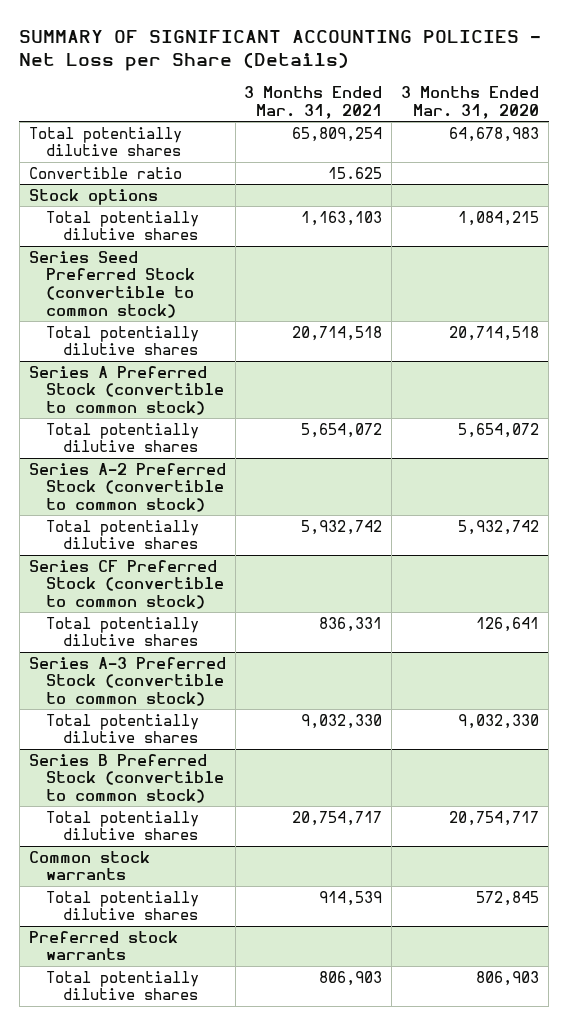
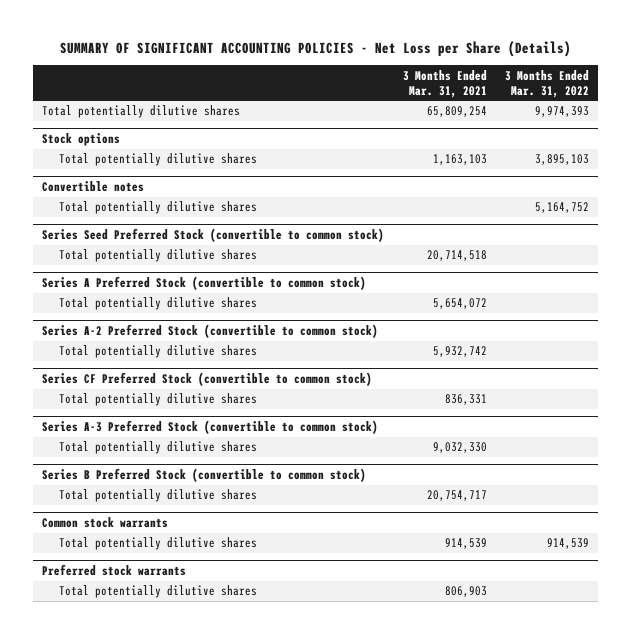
- | 3 Months Ended Mar. 31, 2021 | 3 Months Ended Mar. 31, 2020
+ | 3 Months Ended Mar. 31, 2021 | 3 Months Ended Mar. 31, 2022
- Convertible ratio | 15.625 |
+ Convertible notes
+ Total potentially dilutive shares | | 5,164,752

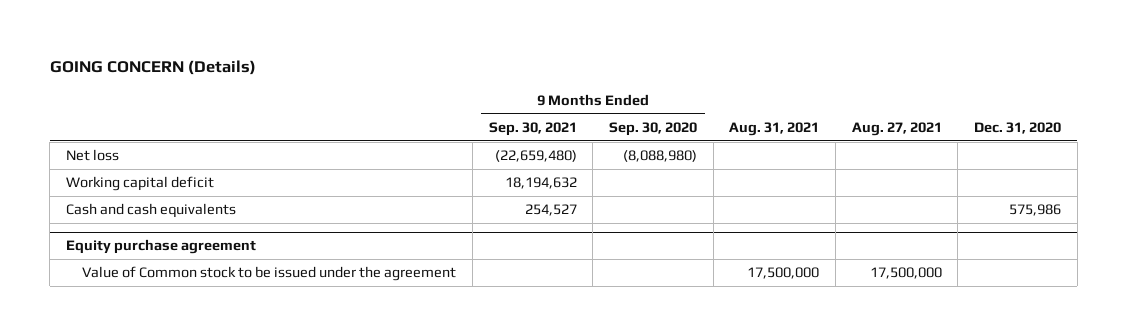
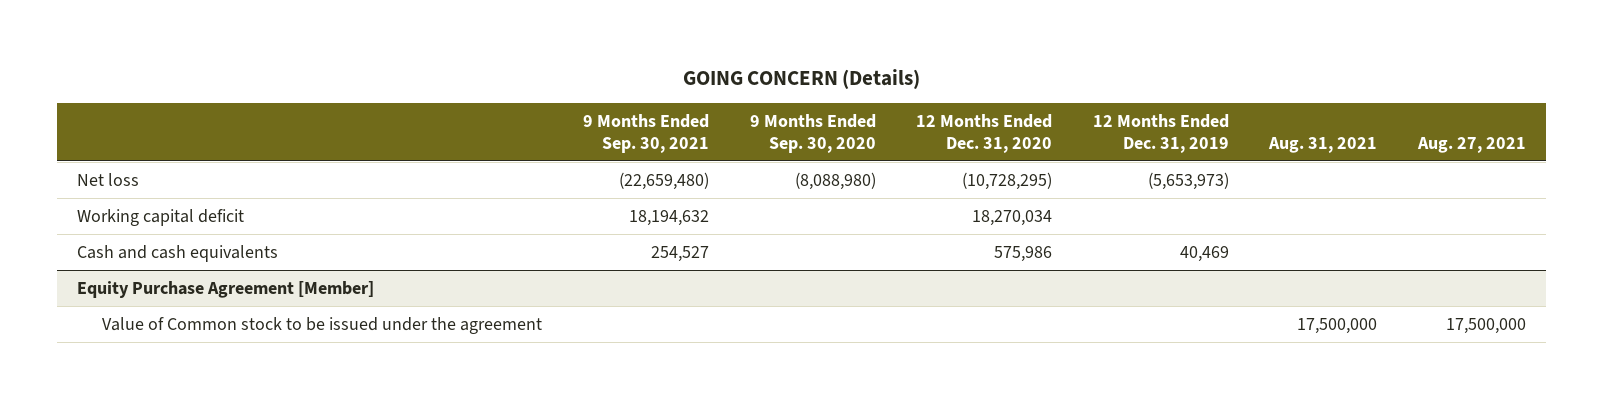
- | 9 Months Ended Sep. 30, 2021 | 9 Months Ended Sep. 30, 2020 | Aug. 31, 2021 | Aug. 27, 2021 | Dec. 31, 2020
+ | 9 Months Ended Sep. 30, 2021 | 9 Months Ended Sep. 30, 2020 | 12 Months Ended Dec. 31, 2020 | 12 Months Ended Dec. 31, 2019 | Aug. 31, 2021 | Aug. 27, 2021
- Equity purchase agreement
+ Equity Purchase Agreement [Member]

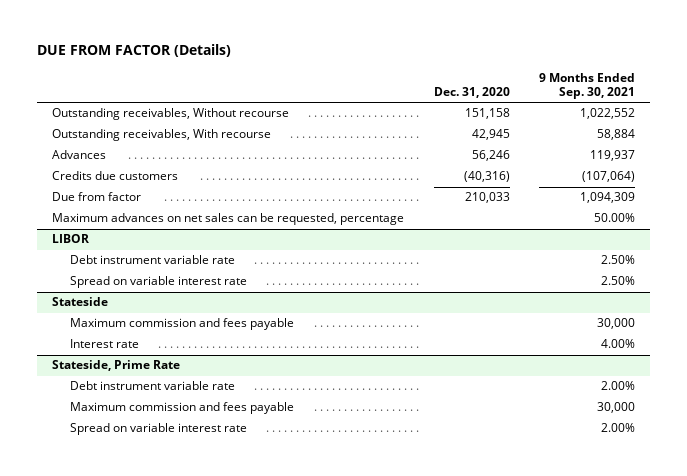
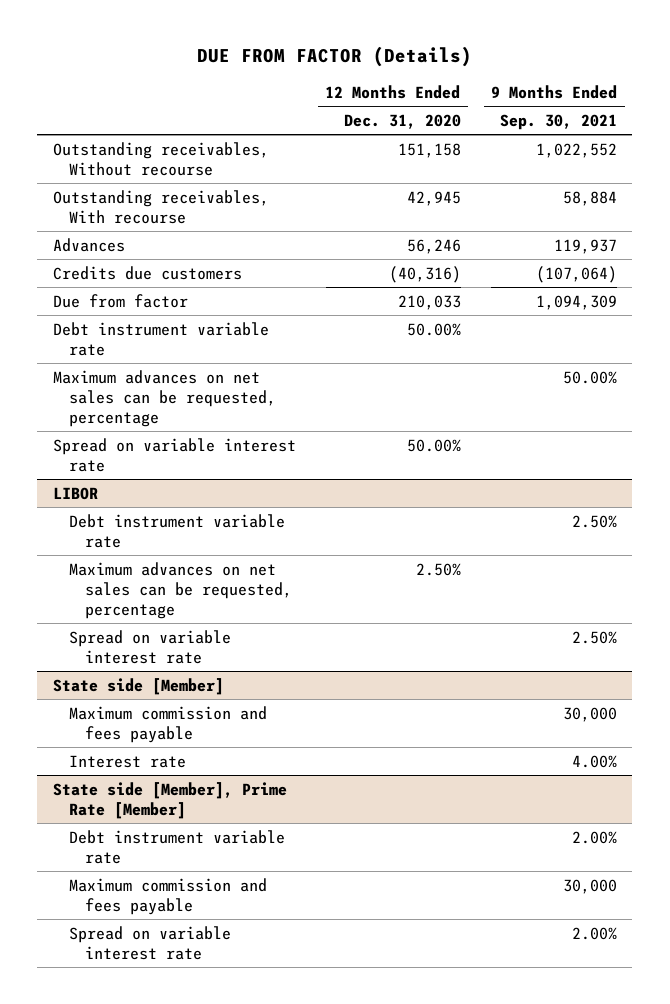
- | Dec. 31, 2020 | 9 Months Ended Sep. 30, 2021
+ | 12 Months Ended Dec. 31, 2020 | 9 Months Ended Sep. 30, 2021
+ Debt instrument variable rate | 50.00% |
+ Spread on variable interest rate | 50.00% |
@ LIBOR
+ Maximum advances on net sales can be requested, percentage | 2.50% |
- Stateside
+ State side [Member]
- Stateside, Prime Rate
+ State side [Member], Prime Rate [Member]

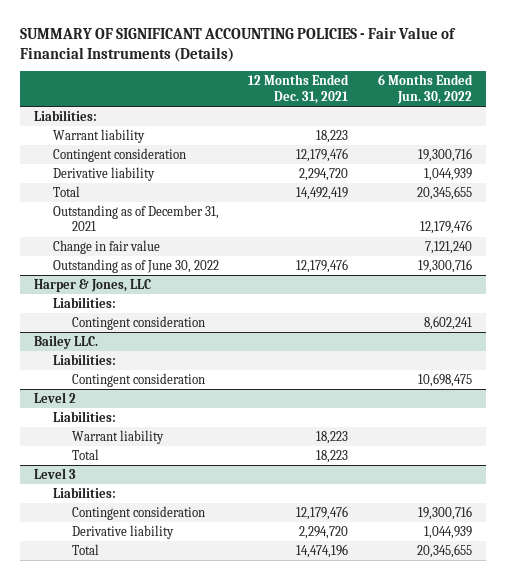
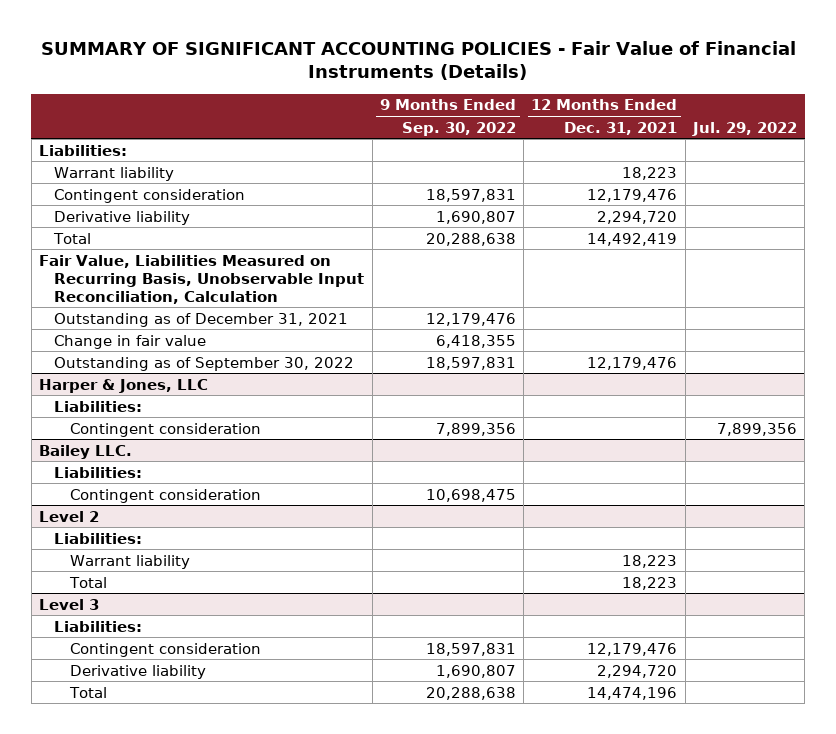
- | 12 Months Ended Dec. 31, 2021 | 6 Months Ended Jun. 30, 2022
+ | 9 Months Ended Sep. 30, 2022 | 12 Months Ended Dec. 31, 2021 | Jul. 29, 2022
+ Fair Value, Liabilities Measured on Recurring Basis, Unobservable Input Reconciliation, Calculation
- Outstanding as of June 30, 2022 | 12,179,476 | 19,300,716
+ Outstanding as of September 30, 2022 | 18,597,831 | 12,179,476 |

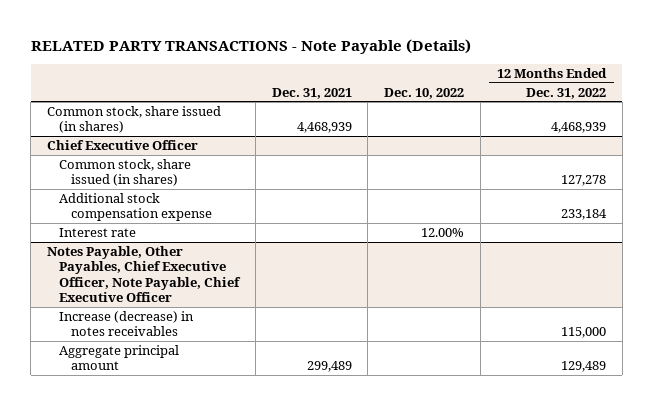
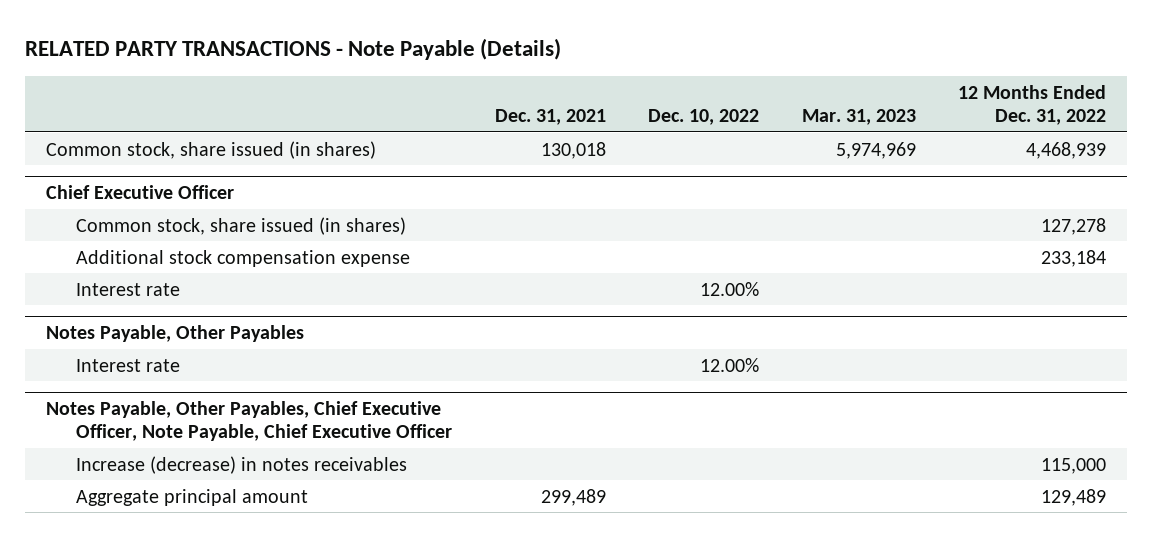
- | Dec. 31, 2021 | Dec. 10, 2022 | 12 Months Ended Dec. 31, 2022
+ | Dec. 31, 2021 | Dec. 10, 2022 | Mar. 31, 2023 | 12 Months Ended Dec. 31, 2022
- Common stock, share issued (in shares) | 4,468,939 | | 4,468,939
+ Common stock, share issued (in shares) | 130,018 | | 5,974,969 | 4,468,939
+ Notes Payable, Other Payables
+ Interest rate | | 12.00% | |

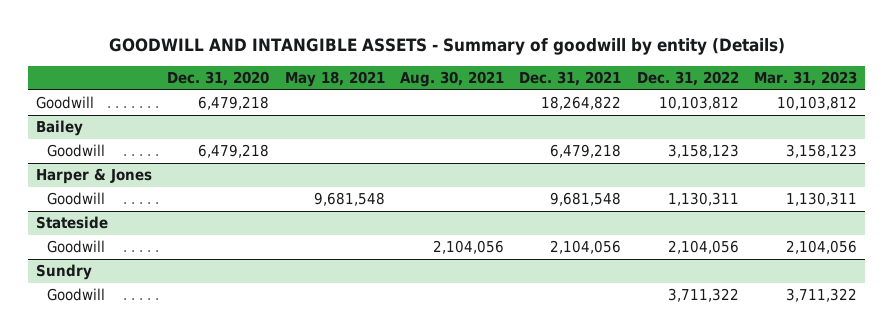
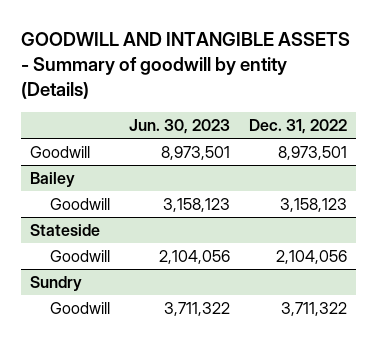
- | Dec. 31, 2020 | May 18, 2021 | Aug. 30, 2021 | Dec. 31, 2021 | Dec. 31, 2022 | Mar. 31, 2023
+ | Jun. 30, 2023 | Dec. 31, 2022
- Goodwill | 6,479,218 | | | 18,264,822 | 10,103,812 | 10,103,812
+ Goodwill | 8,973,501 | 8,973,501
- Harper & Jones
- Goodwill | | 9,681,548 | | 9,681,548 | 1,130,311 | 1,130,311

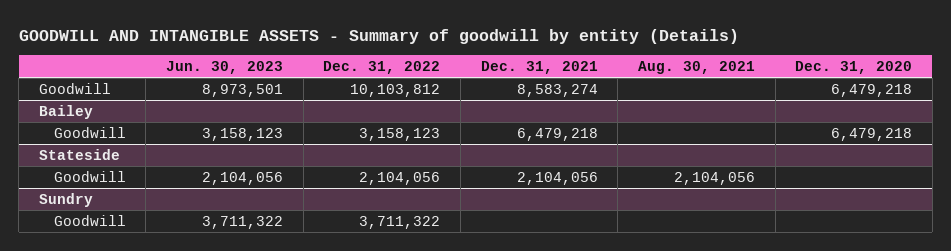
- | Jun. 30, 2023 | Dec. 31, 2022
+ | Jun. 30, 2023 | Dec. 31, 2022 | Dec. 31, 2021 | Aug. 30, 2021 | Dec. 31, 2020
- Goodwill | 8,973,501 | 8,973,501
+ Goodwill | 8,973,501 | 10,103,812 | 8,583,274 | | 6,479,218

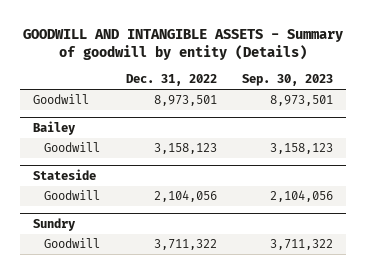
- | Jun. 30, 2023 | Dec. 31, 2022 | Dec. 31, 2021 | Aug. 30, 2021 | Dec. 31, 2020
+ | Dec. 31, 2022 | Sep. 30, 2023
- Goodwill | 8,973,501 | 10,103,812 | 8,583,274 | | 6,479,218
+ Goodwill | 8,973,501 | 8,973,501

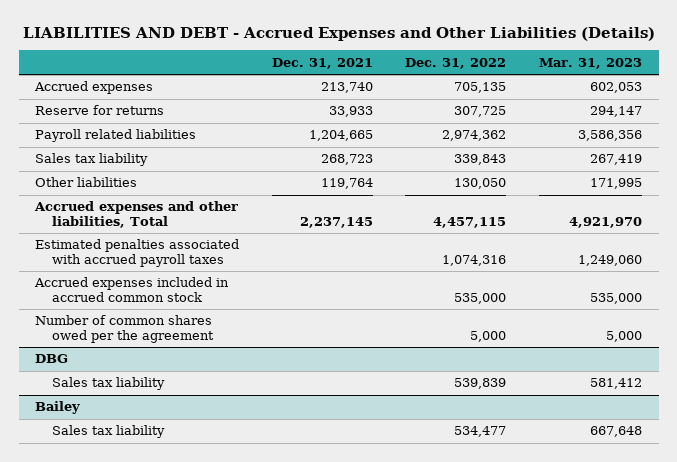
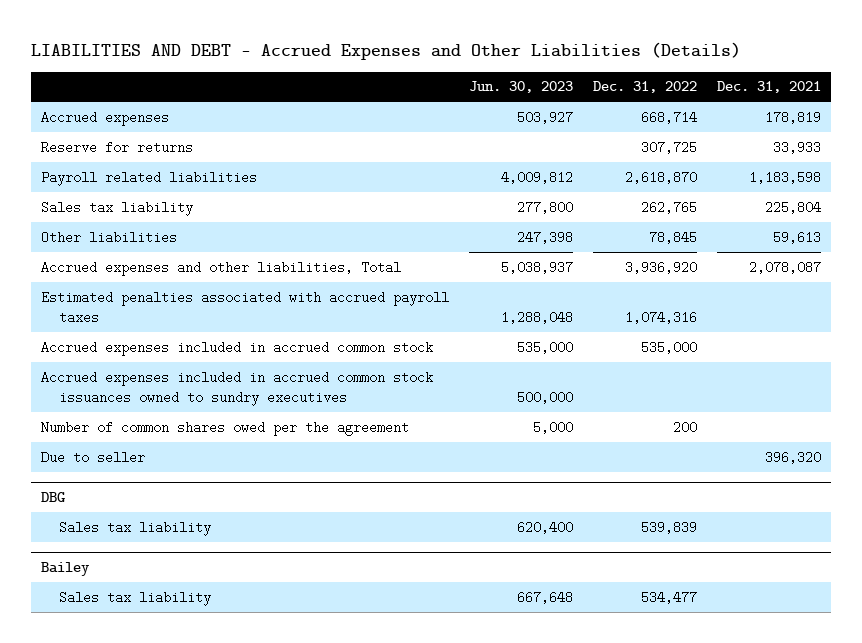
- | Dec. 31, 2021 | Dec. 31, 2022 | Mar. 31, 2023
+ | Jun. 30, 2023 | Dec. 31, 2022 | Dec. 31, 2021
- Accrued expenses | 213,740 | 705,135 | 602,053
+ Accrued expenses | 503,927 | 668,714 | 178,819
- Payroll related liabilities | 1,204,665 | 2,974,362 | 3,586,356
- Sales tax liability | 268,723 | 339,843 | 267,419
- Other liabilities | 119,764 | 130,050 | 171,995
- Accrued expenses and other liabilities, Total | 2,237,145 | 4,457,115 | 4,921,970
+ Payroll related liabilities | 4,009,812 | 2,618,870 | 1,183,598
+ Sales tax liability | 277,800 | 262,765 | 225,804
+ Other liabilities | 247,398 | 78,845 | 59,613
+ Accrued expenses and other liabilities, Total | 5,038,937 | 3,936,920 | 2,078,087
- Number of common shares owed per the agreement | | 5,000 | 5,000
+ Accrued expenses included in accrued common stock issuances owned to sundry executives | 500,000 | |
+ Number of common shares owed per the agreement | 5,000 | 200 |
+ Due to seller | | | 396,320

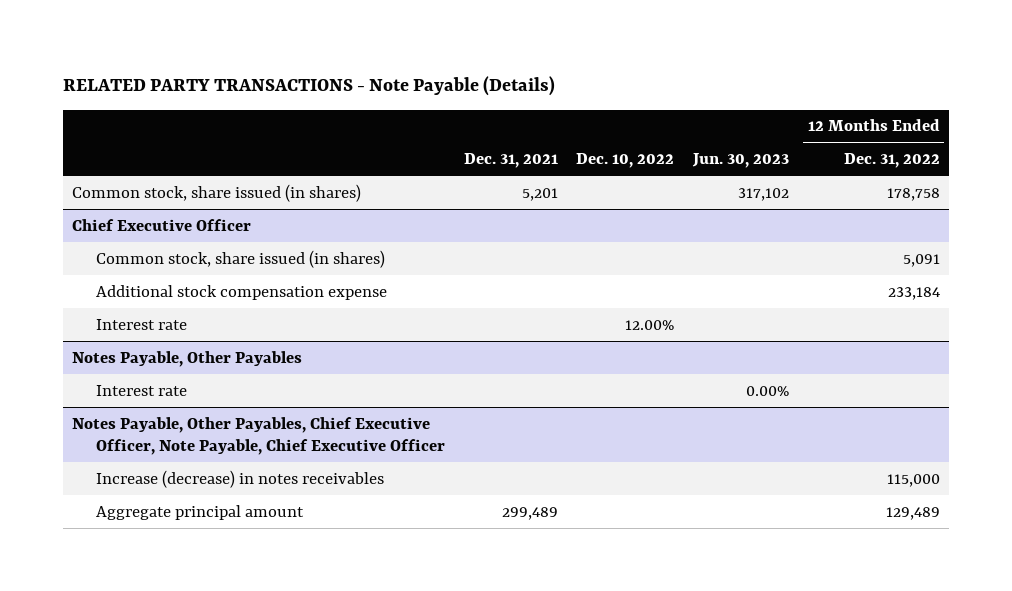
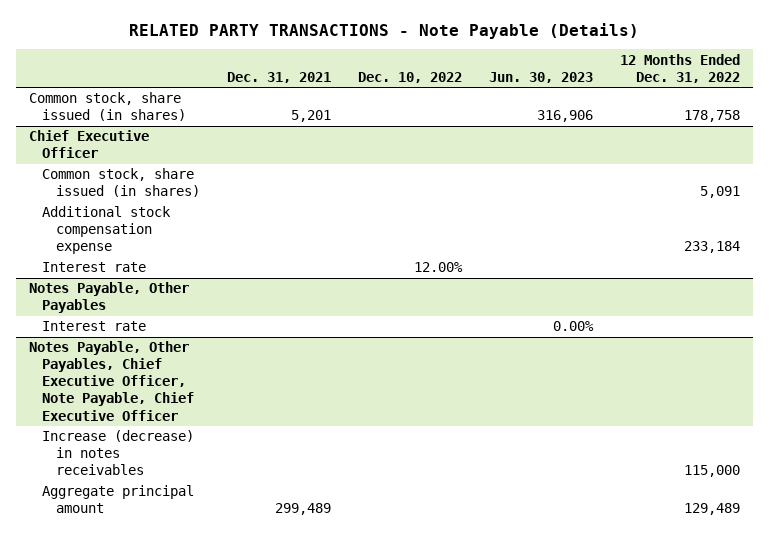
- Common stock, share issued (in shares) | 5,201 | | 317,102 | 178,758
+ Common stock, share issued (in shares) | 5,201 | | 316,906 | 178,758

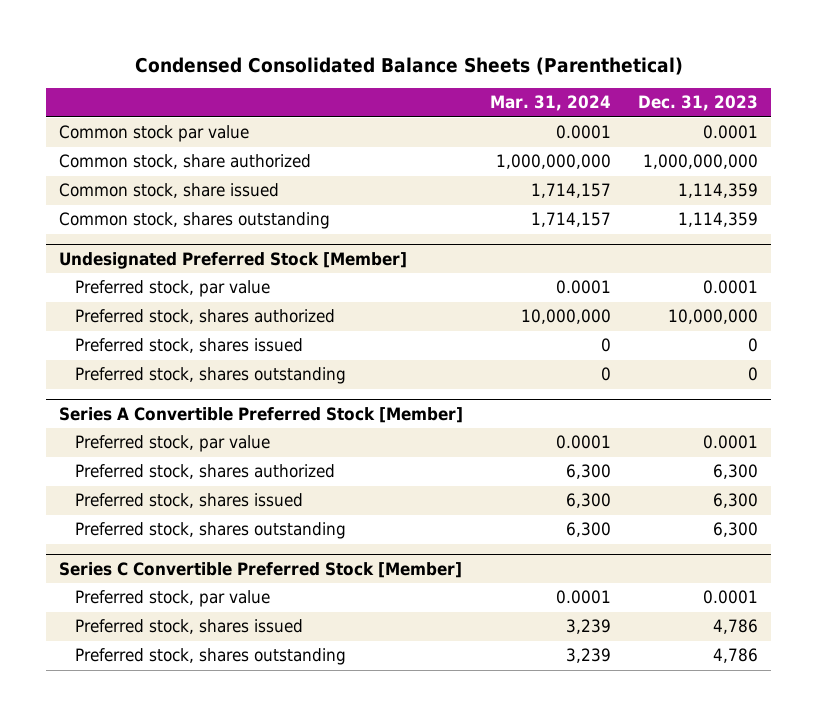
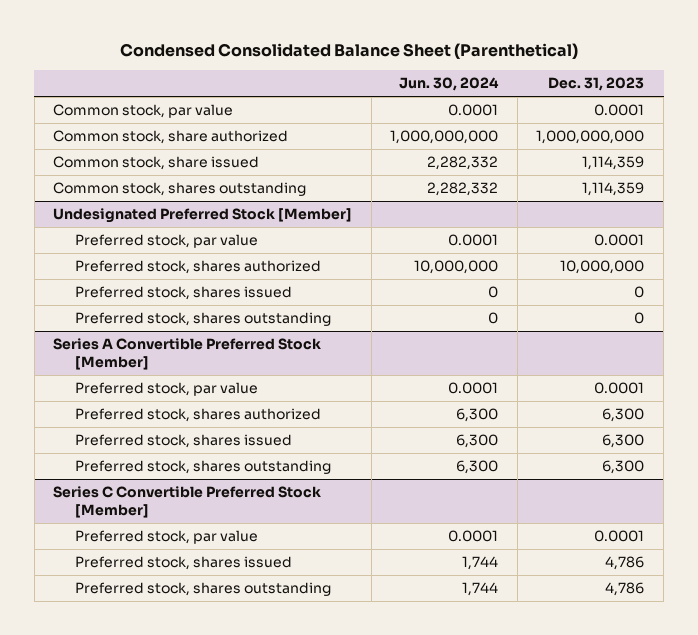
- Condensed Consolidated Balance Sheets (Parenthetical)
+ Condensed Consolidated Balance Sheet (Parenthetical)
- | Mar. 31, 2024 | Dec. 31, 2023
+ | Jun. 30, 2024 | Dec. 31, 2023
- Common stock par value | 0.0001 | 0.0001
+ Common stock, par value | 0.0001 | 0.0001

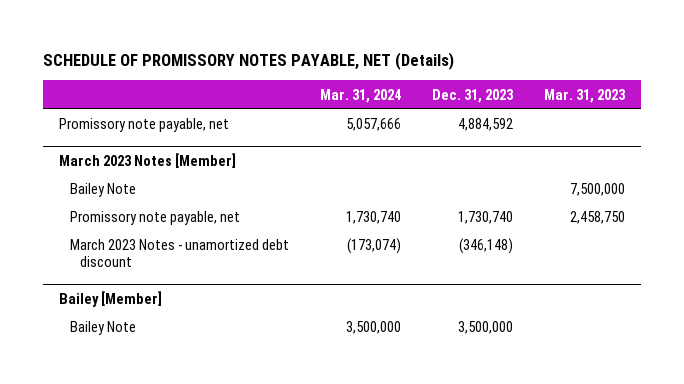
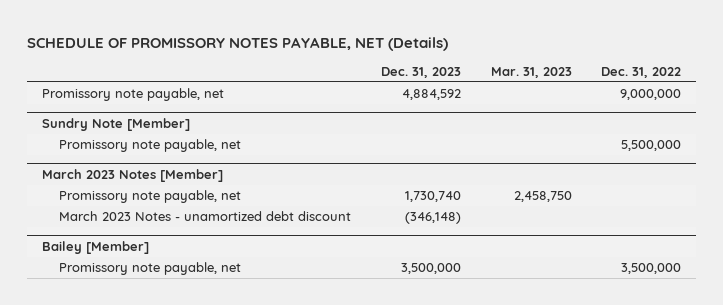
- | Mar. 31, 2024 | Dec. 31, 2023 | Mar. 31, 2023
+ | Dec. 31, 2023 | Mar. 31, 2023 | Dec. 31, 2022
+ Sundry Note [Member]
+ Promissory note payable, net | | | 5,500,000
@ March 2023 Notes [Member]
- Bailey Note | | | 7,500,000
@ Bailey [Member]
- Bailey Note | 3,500,000 | 3,500,000 |
+ Promissory note payable, net | 3,500,000 | | 3,500,000

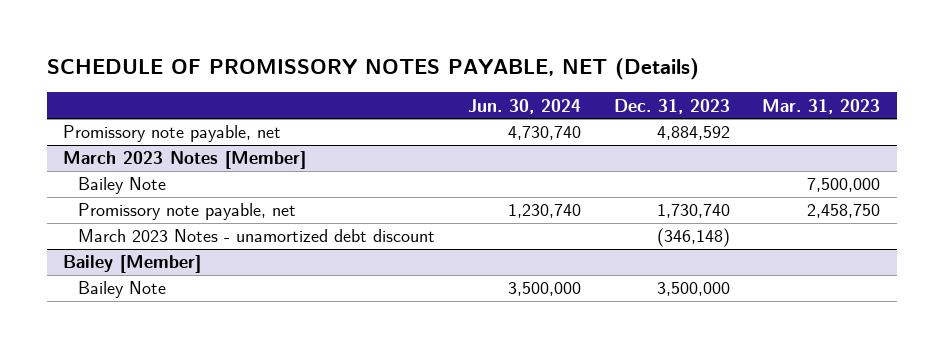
- | Dec. 31, 2023 | Mar. 31, 2023 | Dec. 31, 2022
+ | Jun. 30, 2024 | Dec. 31, 2023 | Mar. 31, 2023
- Sundry Note [Member]
- Promissory note payable, net | | | 5,500,000
@ March 2023 Notes [Member]
+ Bailey Note | | | 7,500,000
@ Bailey [Member]
- Promissory note payable, net | 3,500,000 | | 3,500,000
+ Bailey Note | 3,500,000 | 3,500,000 |

